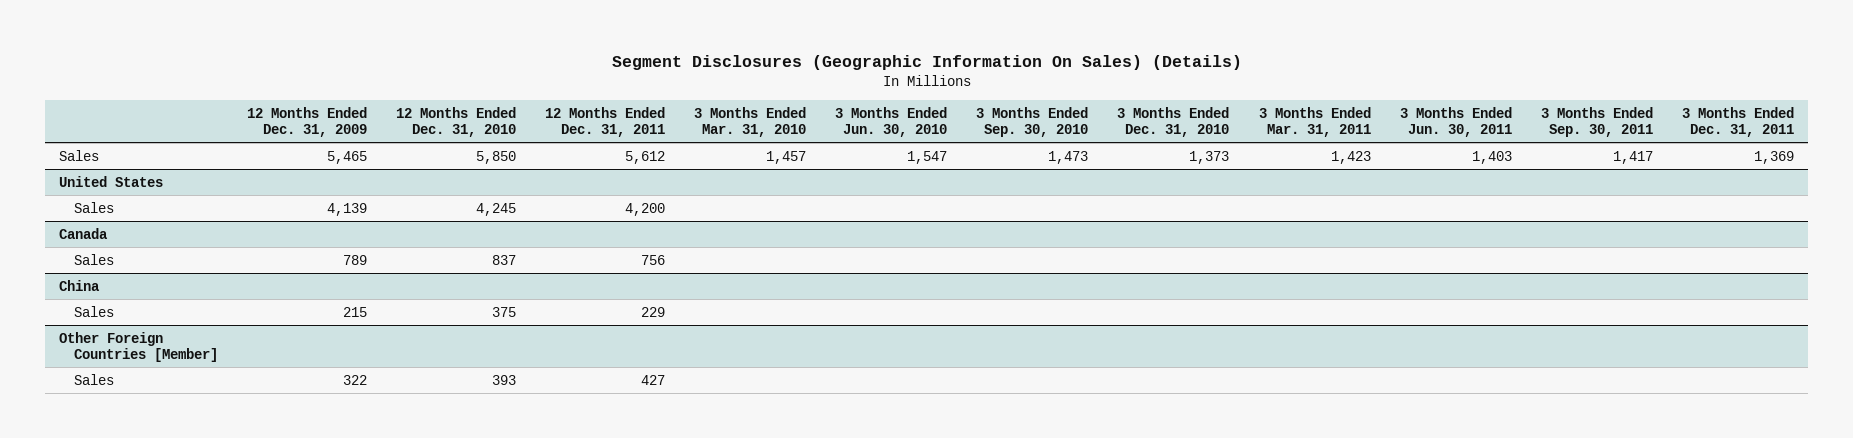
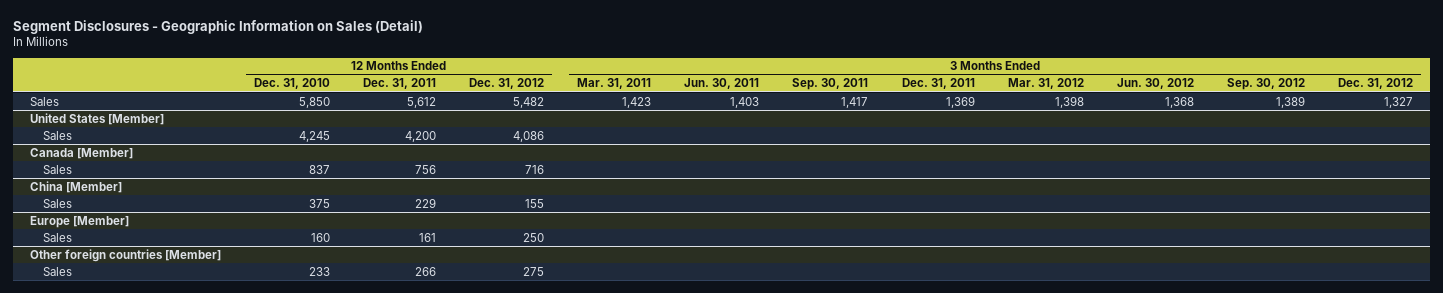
- Segment Disclosures (Geographic Information On Sales) (Details)
+ Segment Disclosures - Geographic Information on Sales (Detail)
- | 12 Months Ended Dec. 31, 2009 | 12 Months Ended Dec. 31, 2010 | 12 Months Ended Dec. 31, 2011 | 3 Months Ended Mar. 31, 2010 | 3 Months Ended Jun. 30, 2010 | 3 Months Ended Sep. 30, 2010 | 3 Months Ended Dec. 31, 2010 | 3 Months Ended Mar. 31, 2011 | 3 Months Ended Jun. 30, 2011 | 3 Months Ended Sep. 30, 2011 | 3 Months Ended Dec. 31, 2011
+ | 12 Months Ended Dec. 31, 2010 | 12 Months Ended Dec. 31, 2011 | 12 Months Ended Dec. 31, 2012 | 3 Months Ended Mar. 31, 2011 | 3 Months Ended Jun. 30, 2011 | 3 Months Ended Sep. 30, 2011 | 3 Months Ended Dec. 31, 2011 | 3 Months Ended Mar. 31, 2012 | 3 Months Ended Jun. 30, 2012 | 3 Months Ended Sep. 30, 2012 | 3 Months Ended Dec. 31, 2012
- United States
+ United States [Member]
- Canada
+ Canada [Member]
- China
+ China [Member]
- Other Foreign Countries [Member]
- Sales | 322 | 393 | 427 | | | | | | | |
+ Europe [Member]
+ Sales | 160 | 161 | 250 | | | | | | | |
+ Other foreign countries [Member]
+ Sales | 233 | 266 | 275 | | | | | | | |

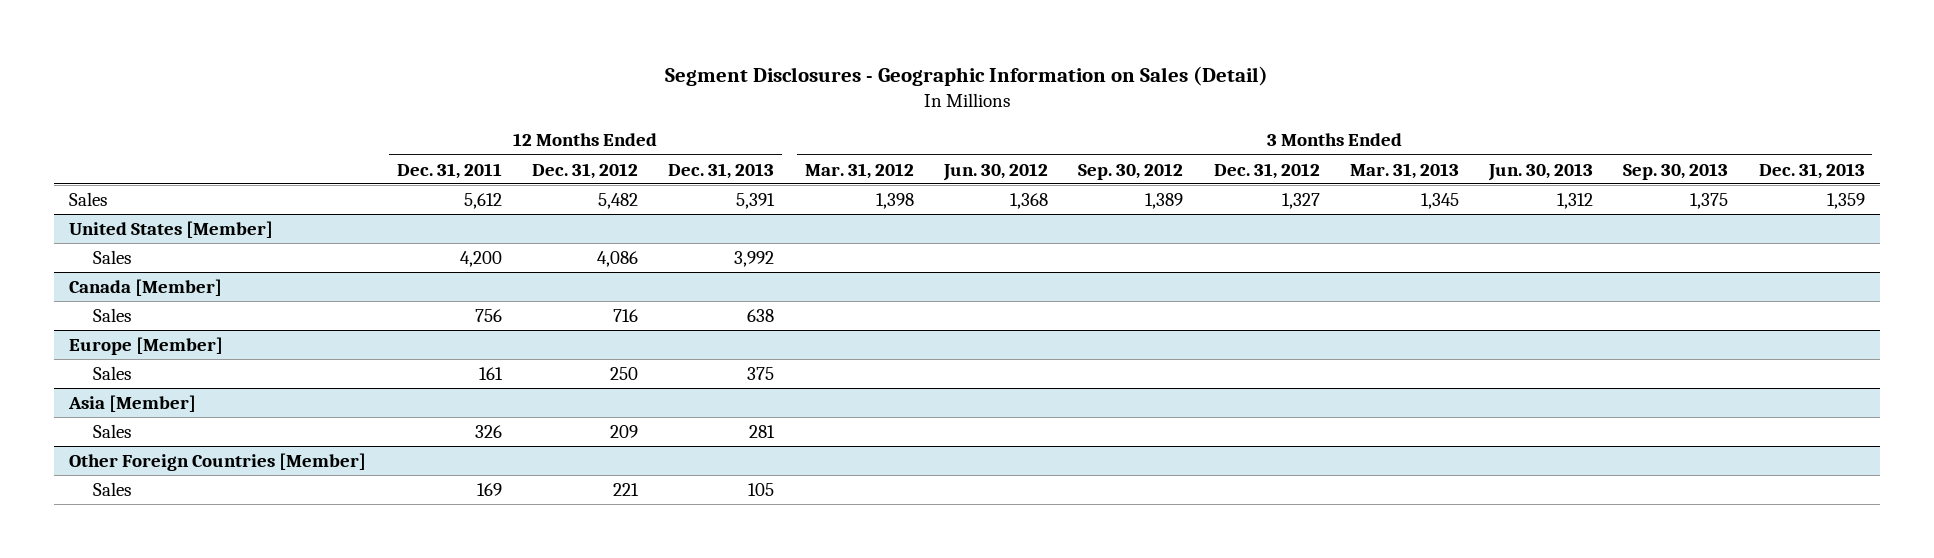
- | 12 Months Ended Dec. 31, 2010 | 12 Months Ended Dec. 31, 2011 | 12 Months Ended Dec. 31, 2012 | 3 Months Ended Mar. 31, 2011 | 3 Months Ended Jun. 30, 2011 | 3 Months Ended Sep. 30, 2011 | 3 Months Ended Dec. 31, 2011 | 3 Months Ended Mar. 31, 2012 | 3 Months Ended Jun. 30, 2012 | 3 Months Ended Sep. 30, 2012 | 3 Months Ended Dec. 31, 2012
+ | 12 Months Ended Dec. 31, 2011 | 12 Months Ended Dec. 31, 2012 | 12 Months Ended Dec. 31, 2013 | 3 Months Ended Mar. 31, 2012 | 3 Months Ended Jun. 30, 2012 | 3 Months Ended Sep. 30, 2012 | 3 Months Ended Dec. 31, 2012 | 3 Months Ended Mar. 31, 2013 | 3 Months Ended Jun. 30, 2013 | 3 Months Ended Sep. 30, 2013 | 3 Months Ended Dec. 31, 2013
- China [Member]
- Sales | 375 | 229 | 155 | | | | | | | |
- Other foreign countries [Member]
- Sales | 233 | 266 | 275 | | | | | | | |
+ Asia [Member]
+ Sales | 326 | 209 | 281 | | | | | | | |
+ Other Foreign Countries [Member]
+ Sales | 169 | 221 | 105 | | | | | | | |

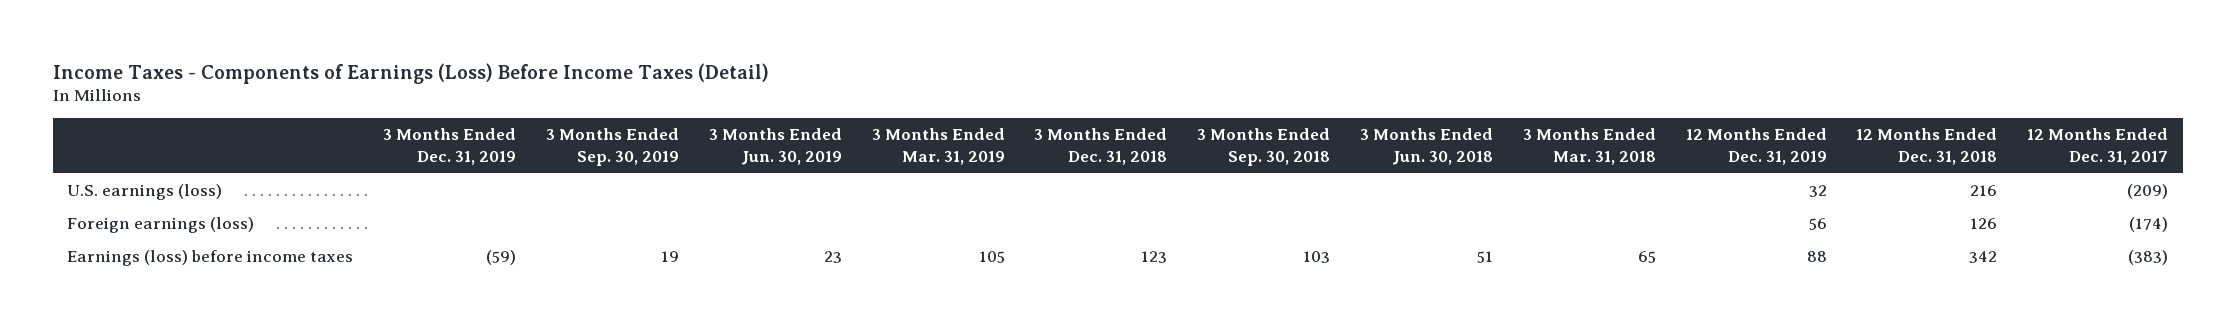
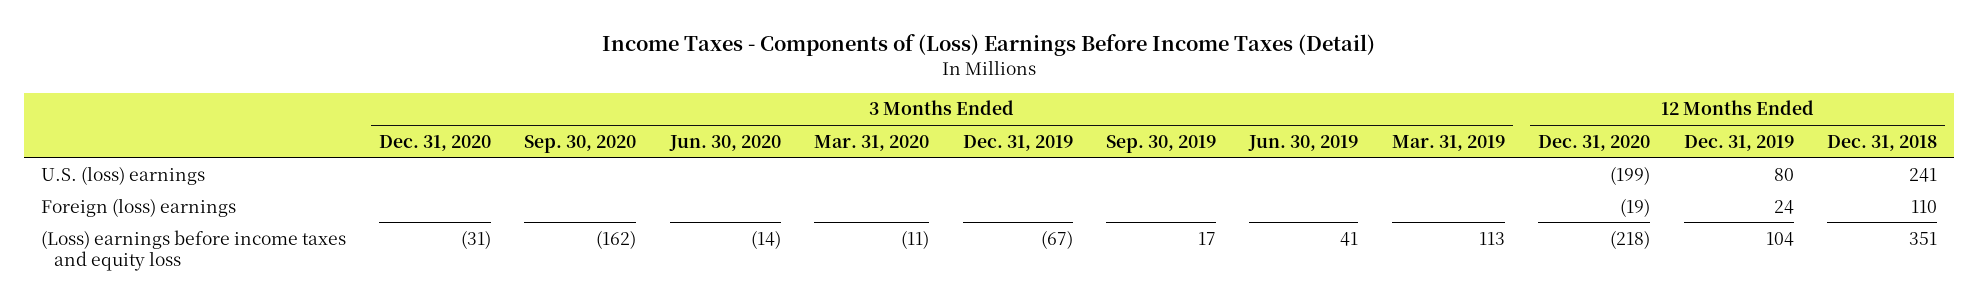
- Income Taxes - Components of Earnings (Loss) Before Income Taxes (Detail)
+ Income Taxes - Components of (Loss) Earnings Before Income Taxes (Detail)
- | 3 Months Ended Dec. 31, 2019 | 3 Months Ended Sep. 30, 2019 | 3 Months Ended Jun. 30, 2019 | 3 Months Ended Mar. 31, 2019 | 3 Months Ended Dec. 31, 2018 | 3 Months Ended Sep. 30, 2018 | 3 Months Ended Jun. 30, 2018 | 3 Months Ended Mar. 31, 2018 | 12 Months Ended Dec. 31, 2019 | 12 Months Ended Dec. 31, 2018 | 12 Months Ended Dec. 31, 2017
+ | 3 Months Ended Dec. 31, 2020 | 3 Months Ended Sep. 30, 2020 | 3 Months Ended Jun. 30, 2020 | 3 Months Ended Mar. 31, 2020 | 3 Months Ended Dec. 31, 2019 | 3 Months Ended Sep. 30, 2019 | 3 Months Ended Jun. 30, 2019 | 3 Months Ended Mar. 31, 2019 | 12 Months Ended Dec. 31, 2020 | 12 Months Ended Dec. 31, 2019 | 12 Months Ended Dec. 31, 2018
- U.S. earnings (loss) | | | | | | | | | 32 | 216 | (209)
- Foreign earnings (loss) | | | | | | | | | 56 | 126 | (174)
- Earnings (loss) before income taxes | (59) | 19 | 23 | 105 | 123 | 103 | 51 | 65 | 88 | 342 | (383)
+ U.S. (loss) earnings | | | | | | | | | (199) | 80 | 241
+ Foreign (loss) earnings | | | | | | | | | (19) | 24 | 110
+ (Loss) earnings before income taxes and equity loss | (31) | (162) | (14) | (11) | (67) | 17 | 41 | 113 | (218) | 104 | 351

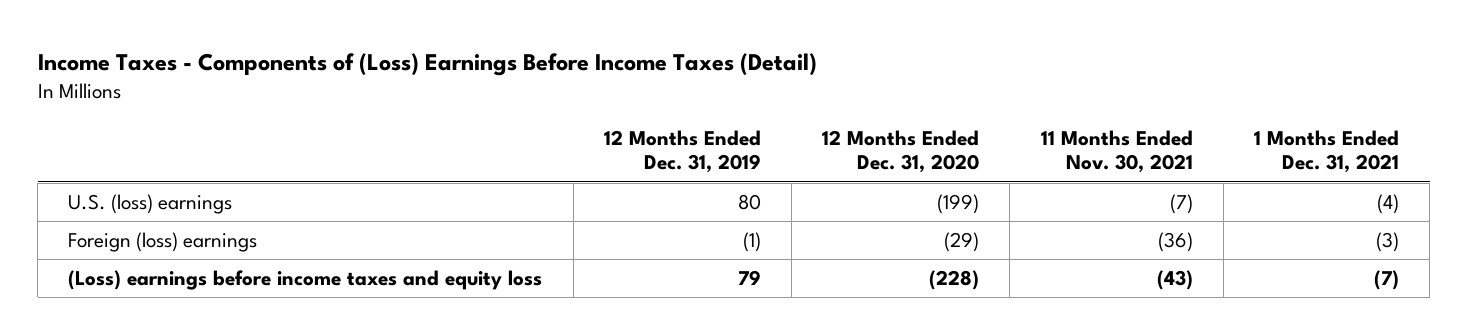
- | 3 Months Ended Dec. 31, 2020 | 3 Months Ended Sep. 30, 2020 | 3 Months Ended Jun. 30, 2020 | 3 Months Ended Mar. 31, 2020 | 3 Months Ended Dec. 31, 2019 | 3 Months Ended Sep. 30, 2019 | 3 Months Ended Jun. 30, 2019 | 3 Months Ended Mar. 31, 2019 | 12 Months Ended Dec. 31, 2020 | 12 Months Ended Dec. 31, 2019 | 12 Months Ended Dec. 31, 2018
+ | 12 Months Ended Dec. 31, 2019 | 12 Months Ended Dec. 31, 2020 | 11 Months Ended Nov. 30, 2021 | 1 Months Ended Dec. 31, 2021
- Foreign (loss) earnings | | | | | | | | | (19) | 24 | 110
- (Loss) earnings before income taxes and equity loss | (31) | (162) | (14) | (11) | (67) | 17 | 41 | 113 | (218) | 104 | 351
+ Foreign (loss) earnings | (1) | (29) | (36) | (3)
+ (Loss) earnings before income taxes and equity loss | 79 | (228) | (43) | (7)

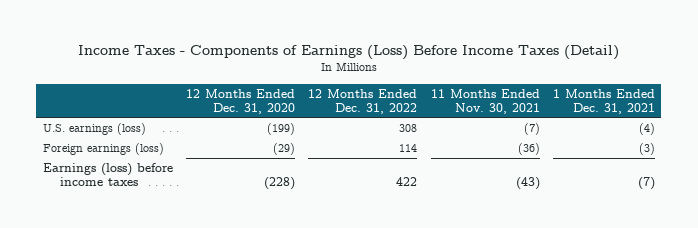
- Income Taxes - Components of (Loss) Earnings Before Income Taxes (Detail)
+ Income Taxes - Components of Earnings (Loss) Before Income Taxes (Detail)
- | 12 Months Ended Dec. 31, 2019 | 12 Months Ended Dec. 31, 2020 | 11 Months Ended Nov. 30, 2021 | 1 Months Ended Dec. 31, 2021
+ | 12 Months Ended Dec. 31, 2020 | 12 Months Ended Dec. 31, 2022 | 11 Months Ended Nov. 30, 2021 | 1 Months Ended Dec. 31, 2021
- U.S. (loss) earnings | 80 | (199) | (7) | (4)
- Foreign (loss) earnings | (1) | (29) | (36) | (3)
- (Loss) earnings before income taxes and equity loss | 79 | (228) | (43) | (7)
+ U.S. earnings (loss) | (199) | 308 | (7) | (4)
+ Foreign earnings (loss) | (29) | 114 | (36) | (3)
+ Earnings (loss) before income taxes | (228) | 422 | (43) | (7)

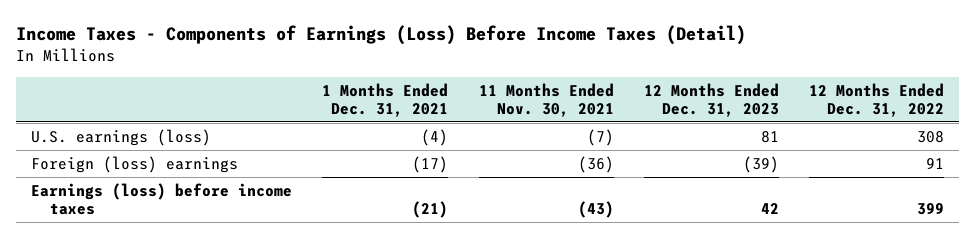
- | 12 Months Ended Dec. 31, 2020 | 12 Months Ended Dec. 31, 2022 | 11 Months Ended Nov. 30, 2021 | 1 Months Ended Dec. 31, 2021
+ | 1 Months Ended Dec. 31, 2021 | 11 Months Ended Nov. 30, 2021 | 12 Months Ended Dec. 31, 2023 | 12 Months Ended Dec. 31, 2022
- Foreign earnings (loss) | (29) | 114 | (36) | (3)
- Earnings (loss) before income taxes | (228) | 422 | (43) | (7)
+ Foreign (loss) earnings | (17) | (36) | (39) | 91
+ Earnings (loss) before income taxes | (21) | (43) | 42 | 399

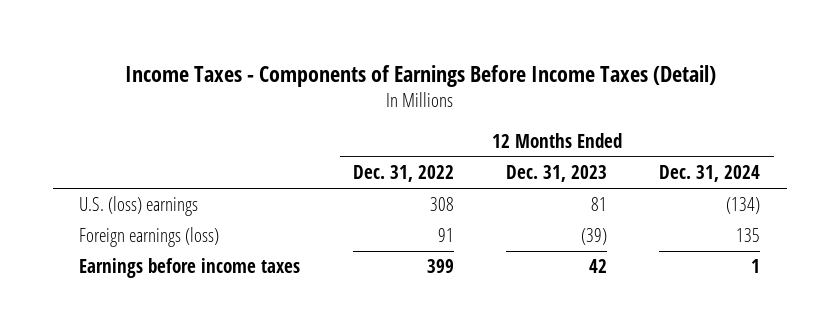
- Income Taxes - Components of Earnings (Loss) Before Income Taxes (Detail)
+ Income Taxes - Components of Earnings Before Income Taxes (Detail)
- | 1 Months Ended Dec. 31, 2021 | 11 Months Ended Nov. 30, 2021 | 12 Months Ended Dec. 31, 2023 | 12 Months Ended Dec. 31, 2022
+ | 12 Months Ended Dec. 31, 2022 | 12 Months Ended Dec. 31, 2023 | 12 Months Ended Dec. 31, 2024
- U.S. earnings (loss) | (4) | (7) | 81 | 308
- Foreign (loss) earnings | (17) | (36) | (39) | 91
- Earnings (loss) before income taxes | (21) | (43) | 42 | 399
+ U.S. (loss) earnings | 308 | 81 | (134)
+ Foreign earnings (loss) | 91 | (39) | 135
+ Earnings before income taxes | 399 | 42 | 1

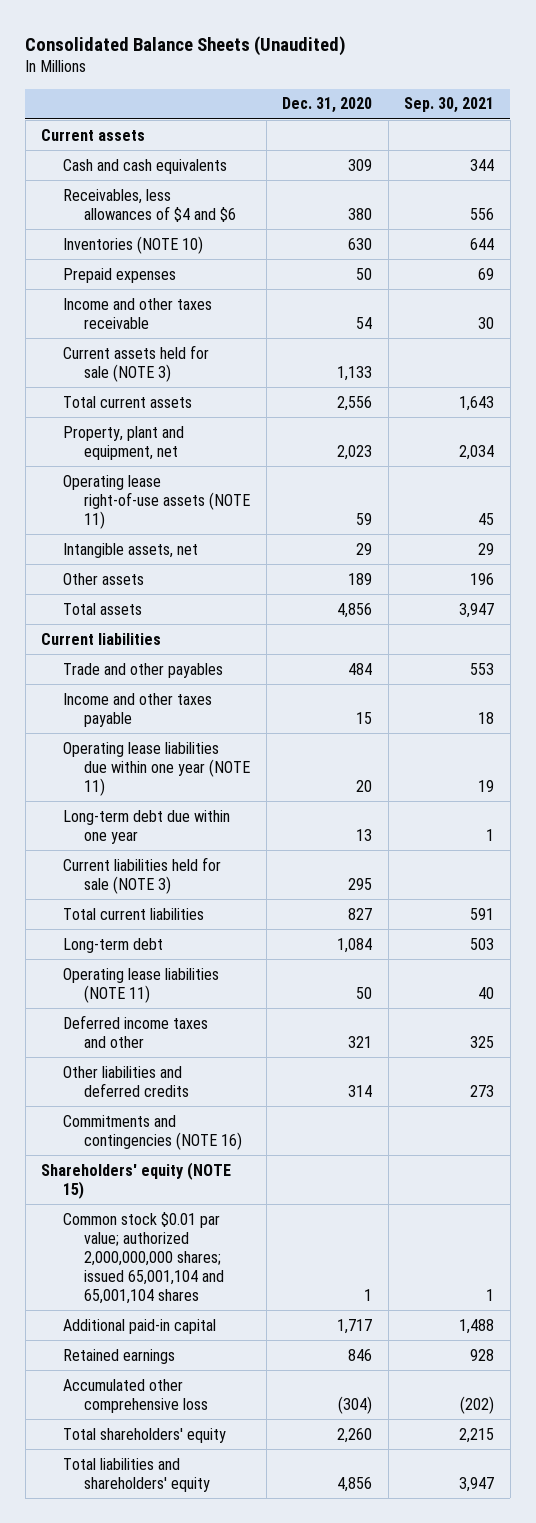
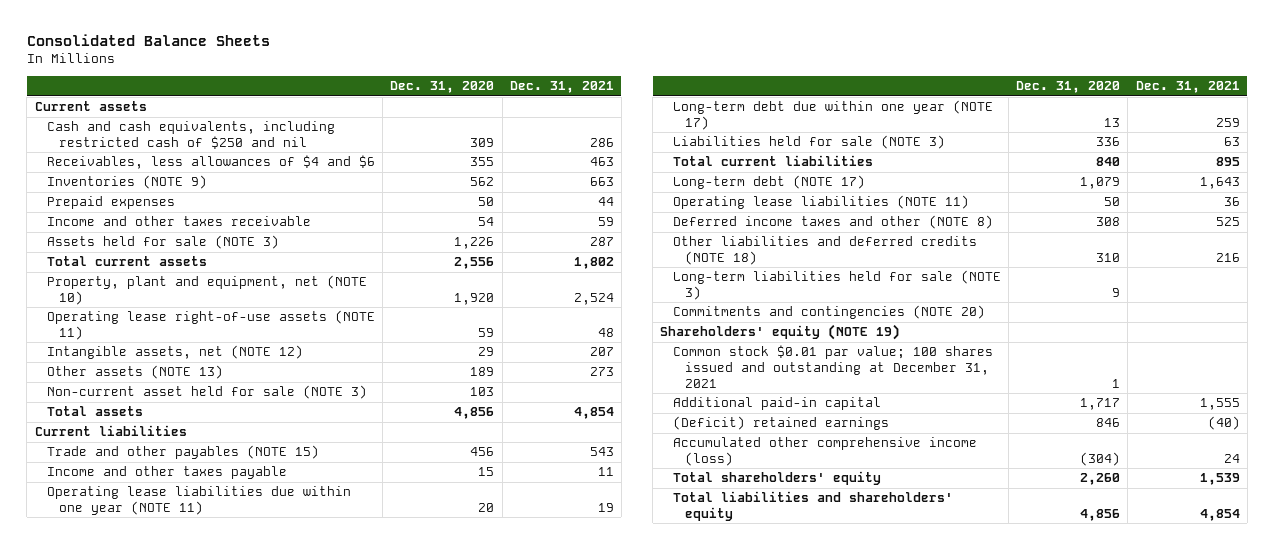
- Consolidated Balance Sheets (Unaudited)
+ Consolidated Balance Sheets
- | Dec. 31, 2020 | Sep. 30, 2021
+ | Dec. 31, 2020 | Dec. 31, 2021
- Cash and cash equivalents | 309 | 344
- Receivables, less allowances of $4 and $6 | 380 | 556
- Inventories (NOTE 10) | 630 | 644
+ Cash and cash equivalents, including restricted cash of $250 and nil | 309 | 286
+ Receivables, less allowances of $4 and $6 | 355 | 463
+ Inventories (NOTE 9) | 562 | 663
- Current assets held for sale (NOTE 3) | 1,133 |
+ Assets held for sale (NOTE 3) | 1,226 | 287
- Property, plant and equipment, net | 2,023 | 2,034
+ Property, plant and equipment, net (NOTE 10) | 1,920 | 2,524
- Intangible assets, net | 29 | 29
- Other assets | 189 | 196
+ Intangible assets, net (NOTE 12) | 29 | 207
+ Other assets (NOTE 13) | 189 | 273
+ Non-current asset held for sale (NOTE 3) | 103 |
- Trade and other payables | 484 | 553
+ Trade and other payables (NOTE 15) | 456 | 543
- Long-term debt due within one year | 13 | 1
- Current liabilities held for sale (NOTE 3) | 295 |
- Total current liabilities | 827 | 591
- Long-term debt | 1,084 | 503
+ Long-term debt due within one year (NOTE 17) | 13 | 259
+ Liabilities held for sale (NOTE 3) | 336 | 63
+ Total current liabilities | 840 | 895
+ Long-term debt (NOTE 17) | 1,079 | 1,643
- Deferred income taxes and other | 321 | 325
- Other liabilities and deferred credits | 314 | 273
- Commitments and contingencies (NOTE 16)
- Shareholders' equity (NOTE 15)
- Common stock $0.01 par value; authorized 2,000,000,000 shares; issued 65,001,104 and 65,001,104 shares | 1 | 1
+ Deferred income taxes and other (NOTE 8) | 308 | 525
+ Other liabilities and deferred credits (NOTE 18) | 310 | 216
+ Long-term liabilities held for sale (NOTE 3) | 9 |
+ Commitments and contingencies (NOTE 20)
+ Shareholders' equity (NOTE 19)
+ Common stock $0.01 par value; 100 shares issued and outstanding at December 31, 2021 | 1 |
- Retained earnings | 846 | 928
- Accumulated other comprehensive loss | (304) | (202)
+ (Deficit) retained earnings | 846 | (40)
+ Accumulated other comprehensive income (loss) | (304) | 24

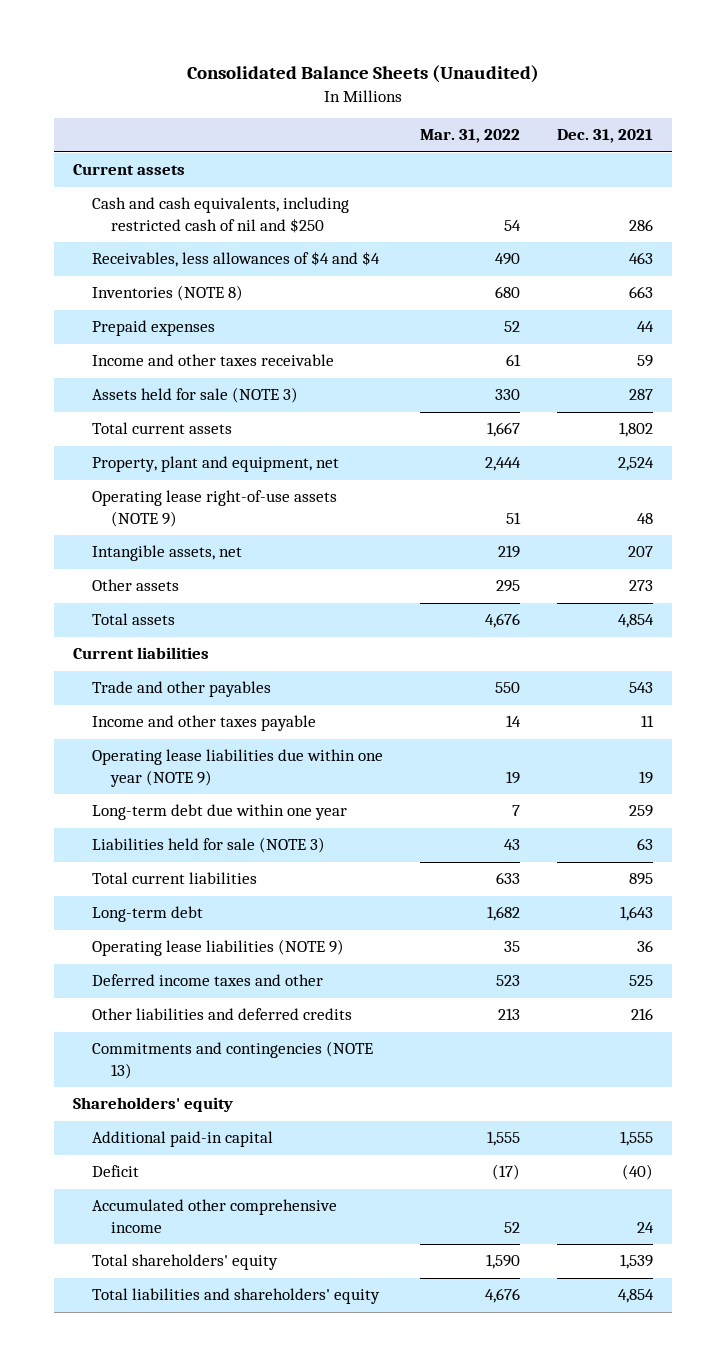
- Consolidated Balance Sheets
+ Consolidated Balance Sheets (Unaudited)
- | Dec. 31, 2020 | Dec. 31, 2021
+ | Mar. 31, 2022 | Dec. 31, 2021
- Cash and cash equivalents, including restricted cash of $250 and nil | 309 | 286
- Receivables, less allowances of $4 and $6 | 355 | 463
- Inventories (NOTE 9) | 562 | 663
+ Cash and cash equivalents, including restricted cash of nil and $250 | 54 | 286
+ Receivables, less allowances of $4 and $4 | 490 | 463
+ Inventories (NOTE 8) | 680 | 663
- Property, plant and equipment, net (NOTE 10) | 1,920 | 2,524
- Operating lease right-of-use assets (NOTE 11) | 59 | 48
- Intangible assets, net (NOTE 12) | 29 | 207
- Other assets (NOTE 13) | 189 | 273
- Non-current asset held for sale (NOTE 3) | 103 |
+ Property, plant and equipment, net | 2,444 | 2,524
+ Operating lease right-of-use assets (NOTE 9) | 51 | 48
+ Intangible assets, net | 219 | 207
+ Other assets | 295 | 273
- Trade and other payables (NOTE 15) | 456 | 543
+ Trade and other payables | 550 | 543
- Operating lease liabilities due within one year (NOTE 11) | 20 | 19
- Long-term debt due within one year (NOTE 17) | 13 | 259
+ Operating lease liabilities due within one year (NOTE 9) | 19 | 19
+ Long-term debt due within one year | 7 | 259
- Long-term debt (NOTE 17) | 1,079 | 1,643
- Operating lease liabilities (NOTE 11) | 50 | 36
- Deferred income taxes and other (NOTE 8) | 308 | 525
- Other liabilities and deferred credits (NOTE 18) | 310 | 216
- Long-term liabilities held for sale (NOTE 3) | 9 |
- Commitments and contingencies (NOTE 20)
- Shareholders' equity (NOTE 19)
- Common stock $0.01 par value; 100 shares issued and outstanding at December 31, 2021 | 1 |
+ Long-term debt | 1,682 | 1,643
+ Operating lease liabilities (NOTE 9) | 35 | 36
+ Deferred income taxes and other | 523 | 525
+ Other liabilities and deferred credits | 213 | 216
+ Commitments and contingencies (NOTE 13)
+ Shareholders' equity
- (Deficit) retained earnings | 846 | (40)
- Accumulated other comprehensive income (loss) | (304) | 24
+ Deficit | (17) | (40)
+ Accumulated other comprehensive income | 52 | 24

